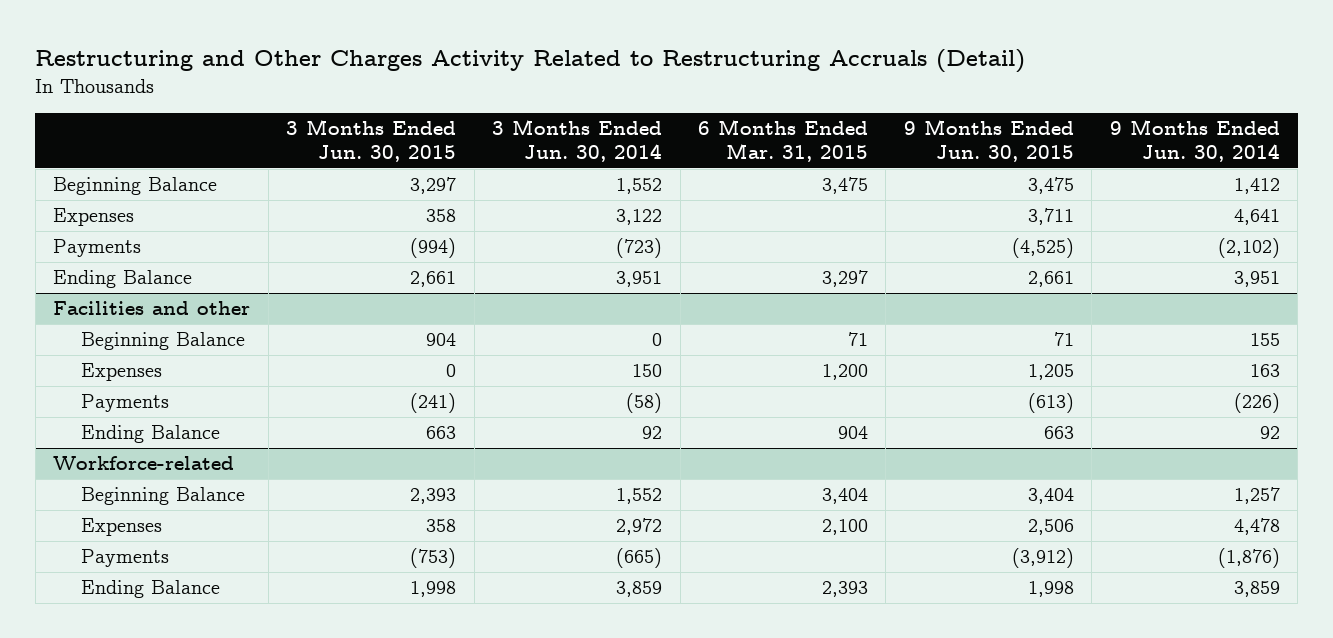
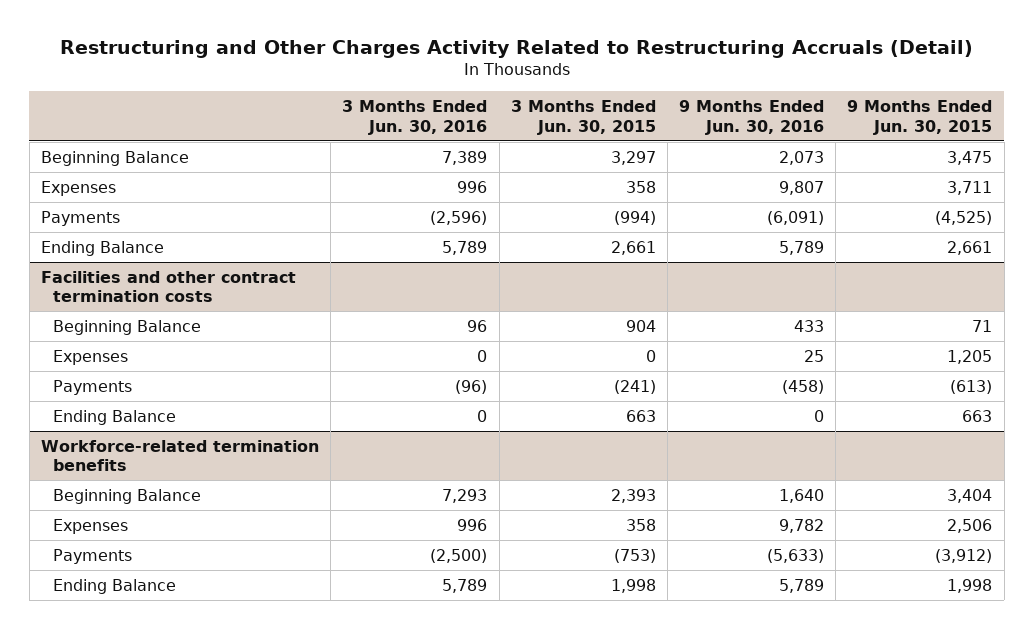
- | 3 Months Ended Jun. 30, 2015 | 3 Months Ended Jun. 30, 2014 | 6 Months Ended Mar. 31, 2015 | 9 Months Ended Jun. 30, 2015 | 9 Months Ended Jun. 30, 2014
+ | 3 Months Ended Jun. 30, 2016 | 3 Months Ended Jun. 30, 2015 | 9 Months Ended Jun. 30, 2016 | 9 Months Ended Jun. 30, 2015
- Facilities and other
+ Facilities and other contract termination costs
- Workforce-related
+ Workforce-related termination benefits

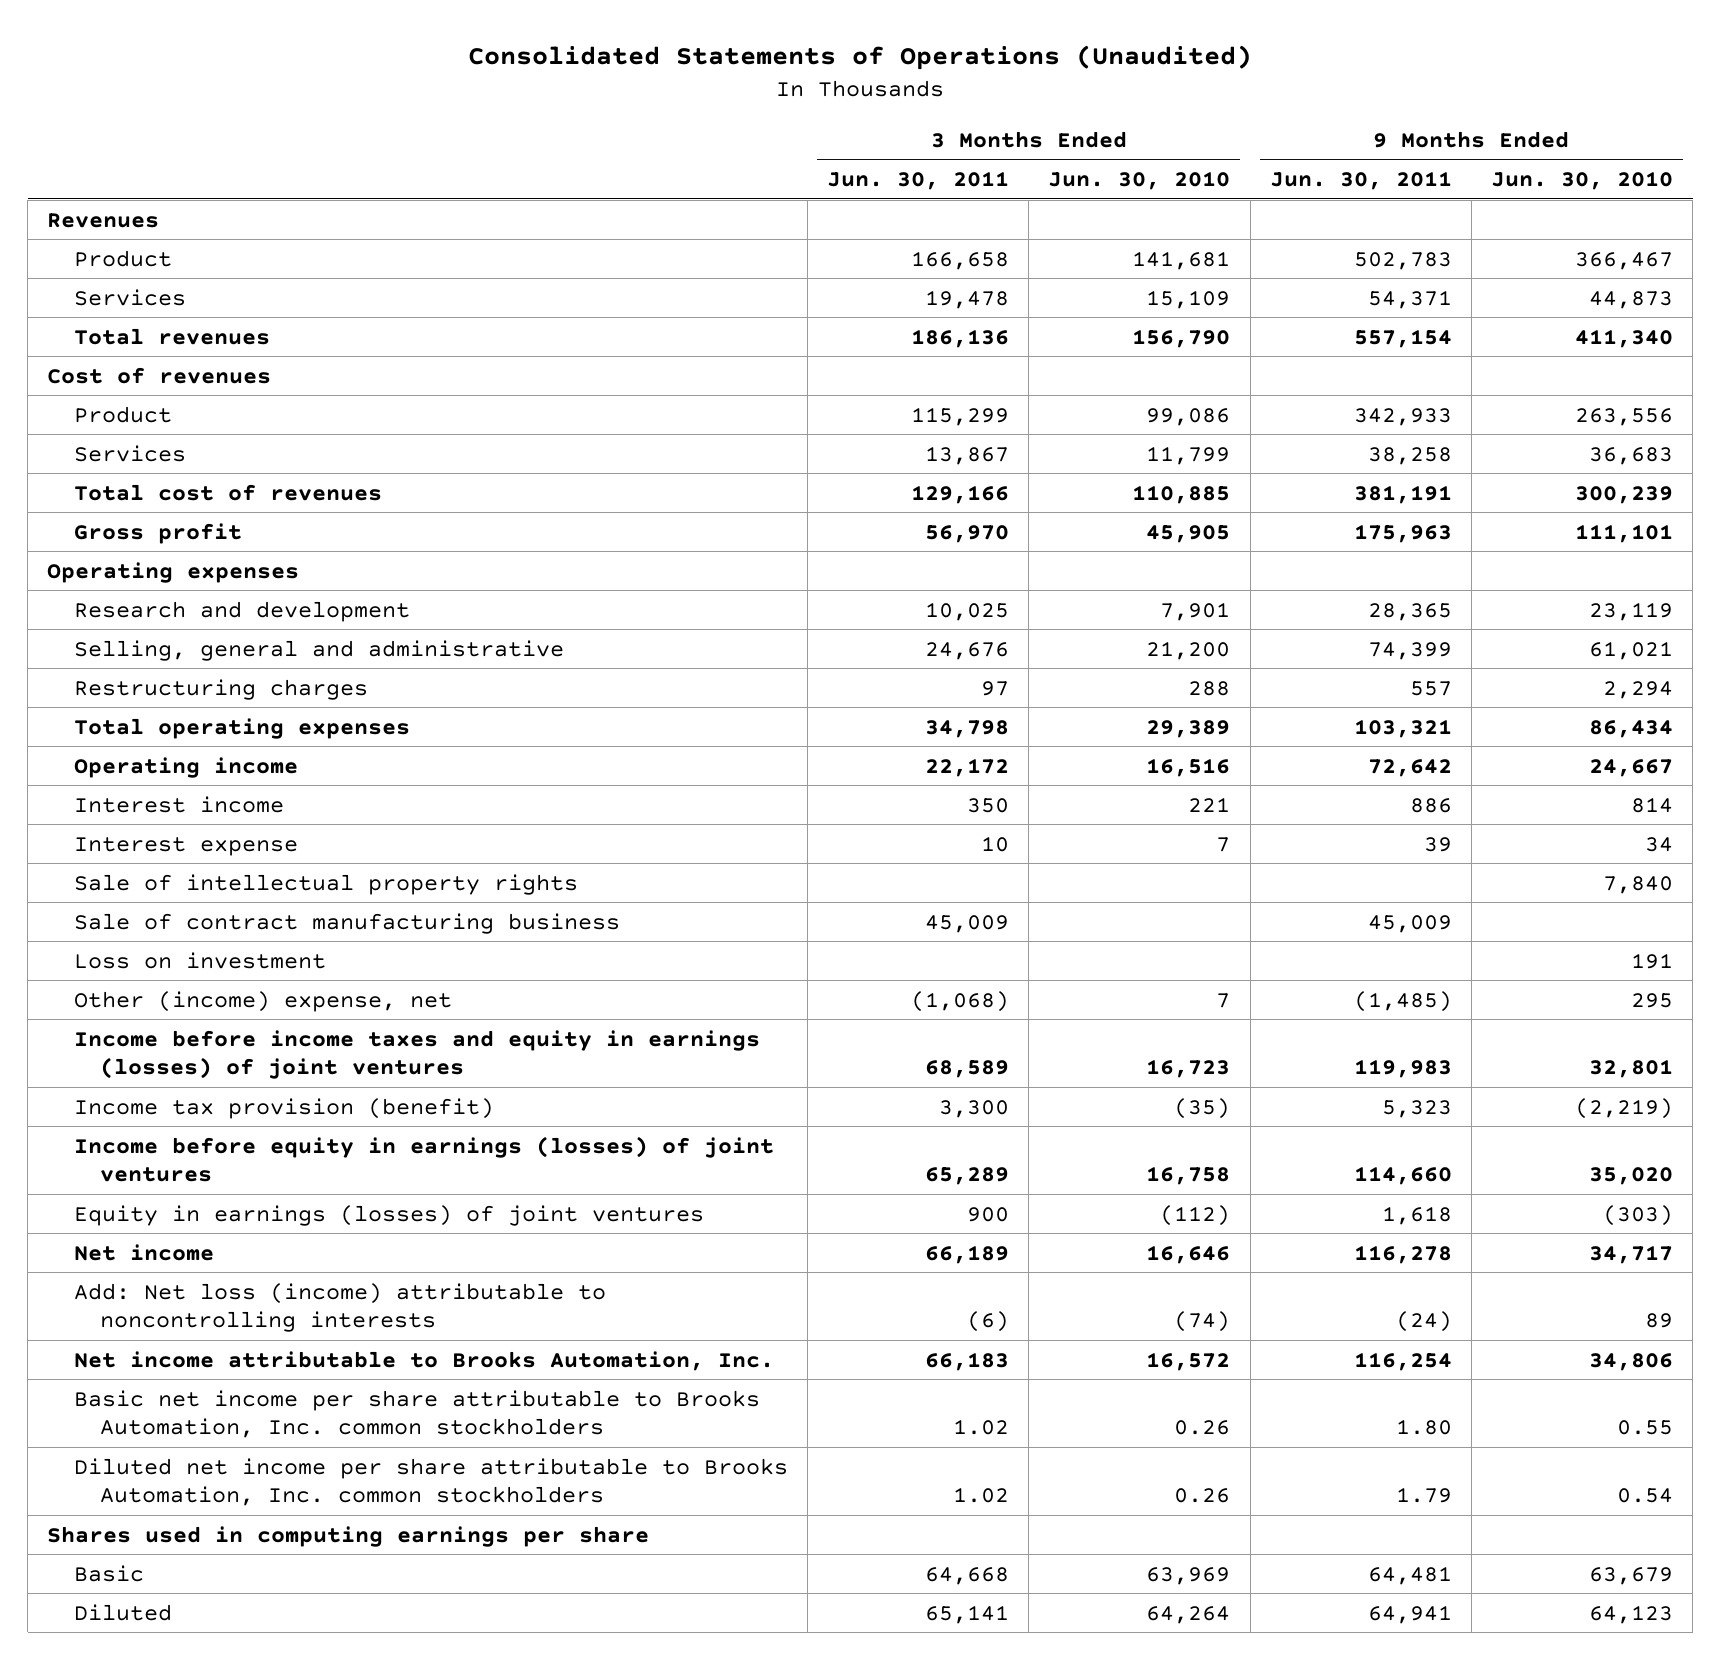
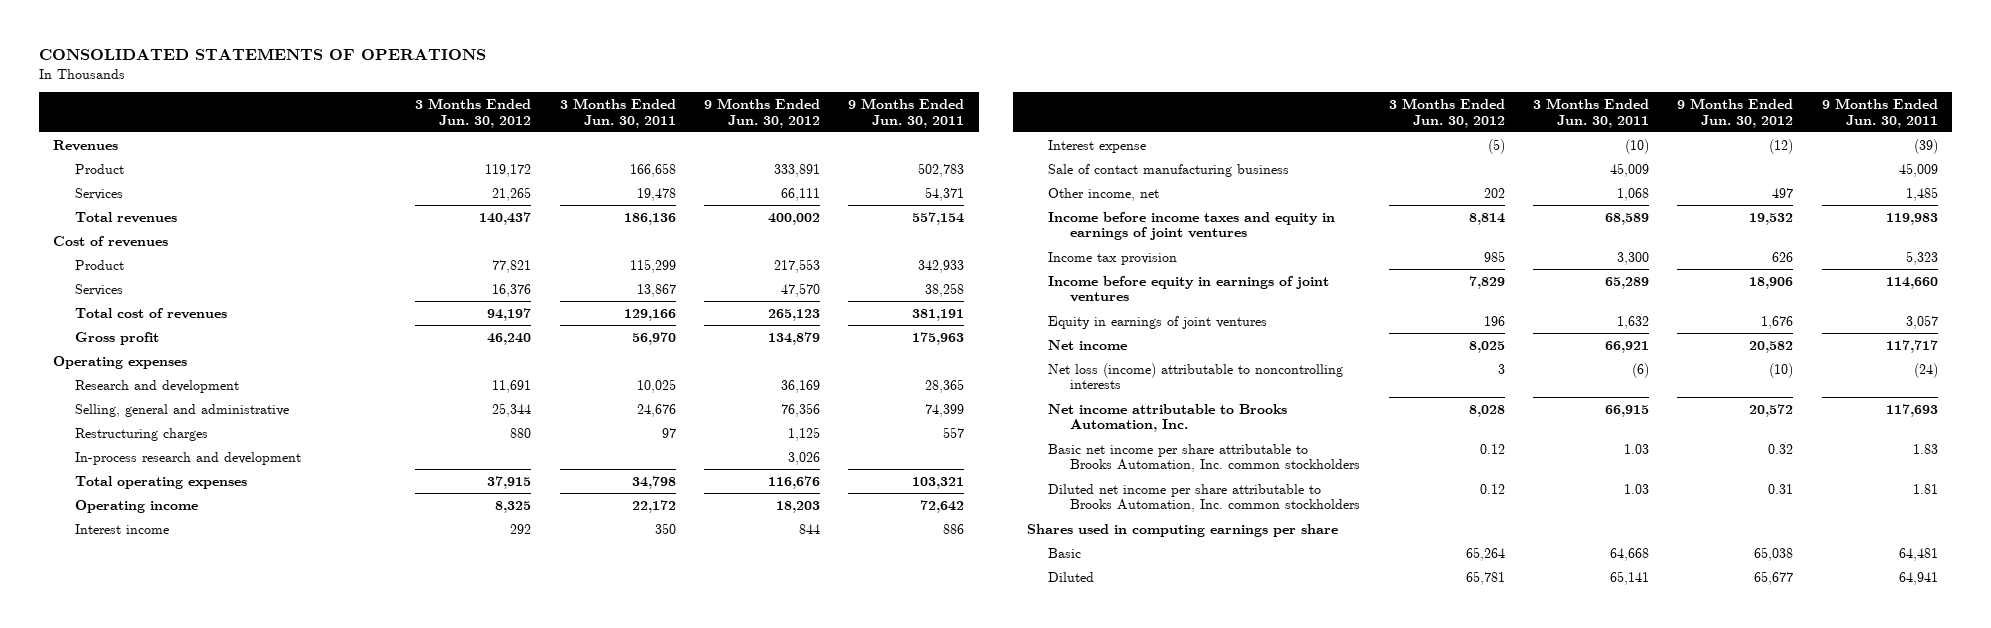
- Consolidated Statements of Operations (Unaudited)
+ CONSOLIDATED STATEMENTS OF OPERATIONS
- | 3 Months Ended Jun. 30, 2011 | 3 Months Ended Jun. 30, 2010 | 9 Months Ended Jun. 30, 2011 | 9 Months Ended Jun. 30, 2010
+ | 3 Months Ended Jun. 30, 2012 | 3 Months Ended Jun. 30, 2011 | 9 Months Ended Jun. 30, 2012 | 9 Months Ended Jun. 30, 2011
+ In-process research and development | | | 3,026 |
- Interest expense | 10 | 7 | 39 | 34
- Sale of intellectual property rights | | | | 7,840
- Sale of contract manufacturing business | 45,009 | | 45,009 |
- Loss on investment | | | | 191
- Other (income) expense, net | (1,068) | 7 | (1,485) | 295
- Income before income taxes and equity in earnings (losses) of joint ventures | 68,589 | 16,723 | 119,983 | 32,801
- Income tax provision (benefit) | 3,300 | (35) | 5,323 | (2,219)
- Income before equity in earnings (losses) of joint ventures | 65,289 | 16,758 | 114,660 | 35,020
- Equity in earnings (losses) of joint ventures | 900 | (112) | 1,618 | (303)
- Net income | 66,189 | 16,646 | 116,278 | 34,717
- Add: Net loss (income) attributable to noncontrolling interests | (6) | (74) | (24) | 89
- Net income attributable to Brooks Automation, Inc. | 66,183 | 16,572 | 116,254 | 34,806
- Basic net income per share attributable to Brooks Automation, Inc. common stockholders | 1.02 | 0.26 | 1.80 | 0.55
- Diluted net income per share attributable to Brooks Automation, Inc. common stockholders | 1.02 | 0.26 | 1.79 | 0.54
+ Interest expense | (5) | (10) | (12) | (39)
+ Sale of contact manufacturing business | | 45,009 | | 45,009
+ Other income, net | 202 | 1,068 | 497 | 1,485
+ Income before income taxes and equity in earnings of joint ventures | 8,814 | 68,589 | 19,532 | 119,983
+ Income tax provision | 985 | 3,300 | 626 | 5,323
+ Income before equity in earnings of joint ventures | 7,829 | 65,289 | 18,906 | 114,660
+ Equity in earnings of joint ventures | 196 | 1,632 | 1,676 | 3,057
+ Net income | 8,025 | 66,921 | 20,582 | 117,717
+ Net loss (income) attributable to noncontrolling interests | 3 | (6) | (10) | (24)
+ Net income attributable to Brooks Automation, Inc. | 8,028 | 66,915 | 20,572 | 117,693
+ Basic net income per share attributable to Brooks Automation, Inc. common stockholders | 0.12 | 1.03 | 0.32 | 1.83
+ Diluted net income per share attributable to Brooks Automation, Inc. common stockholders | 0.12 | 1.03 | 0.31 | 1.81

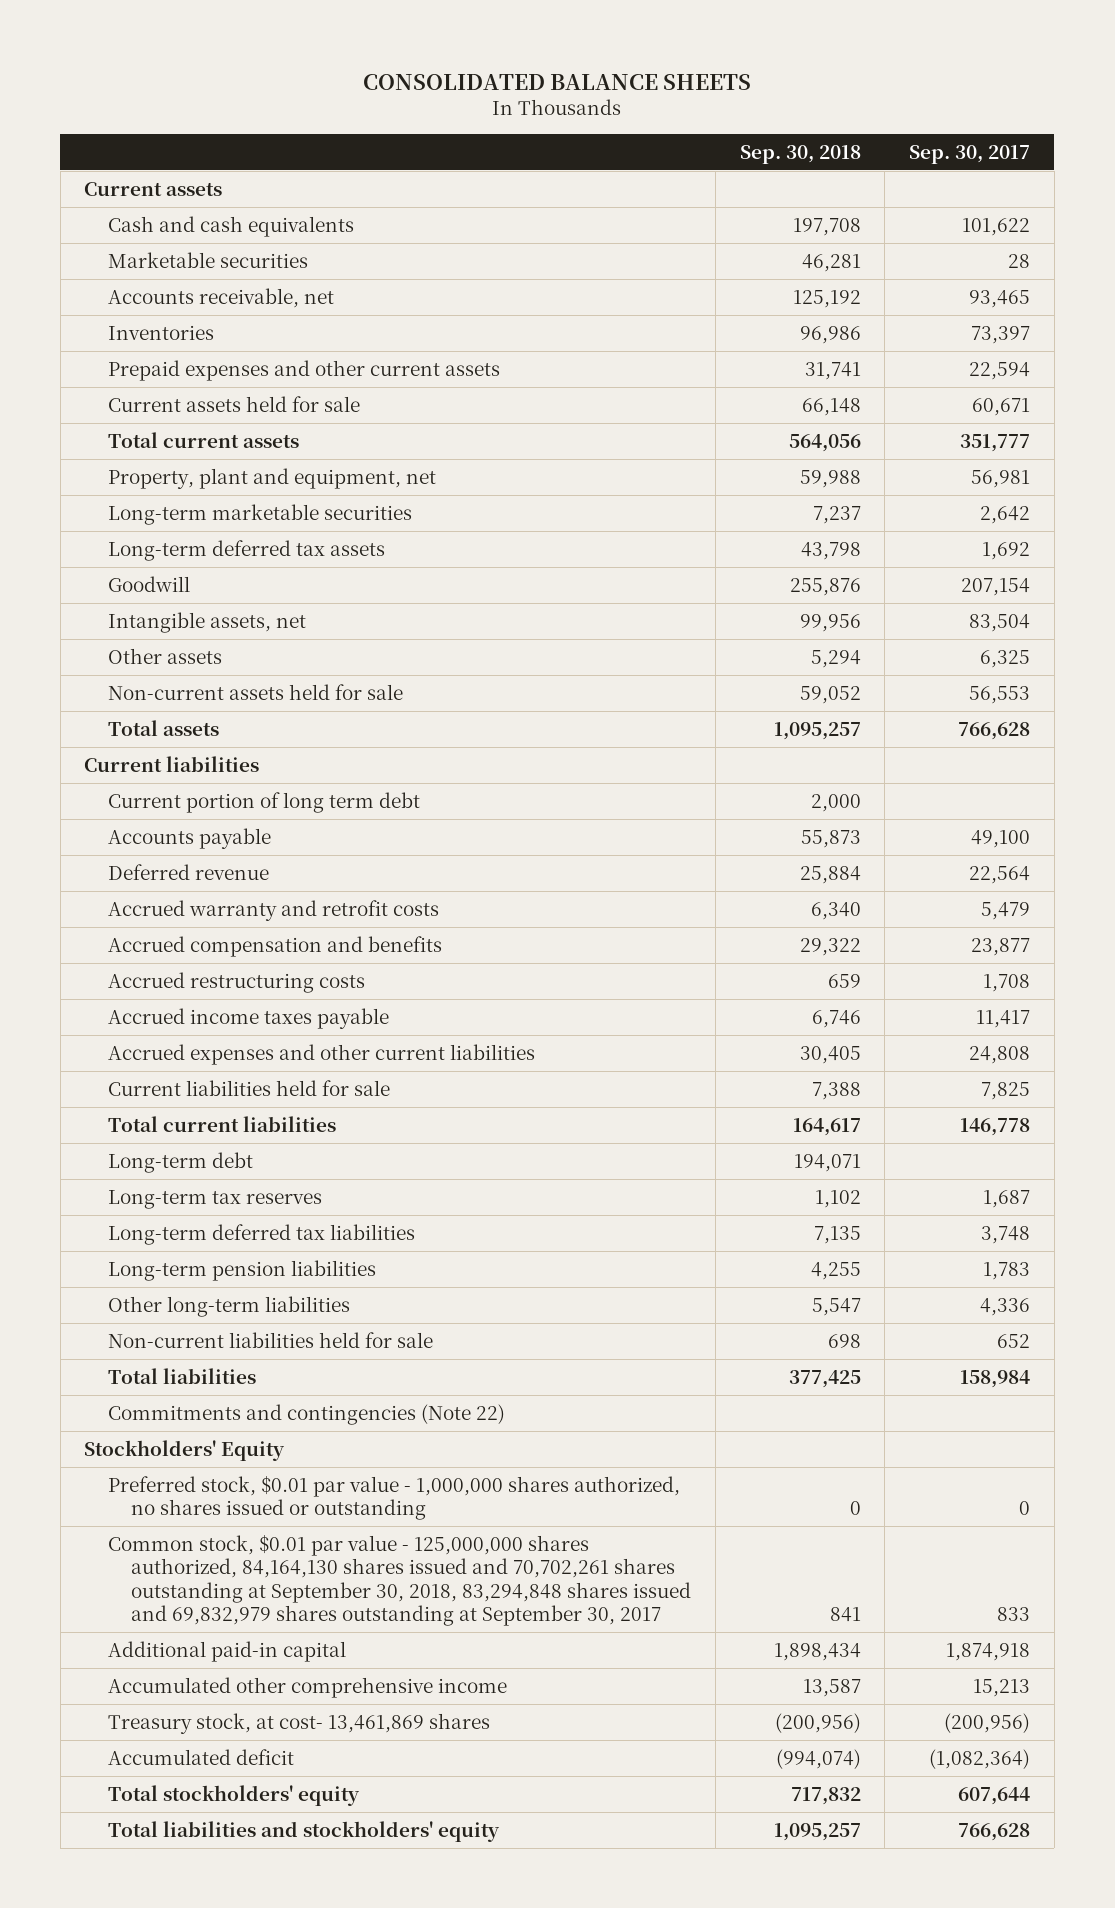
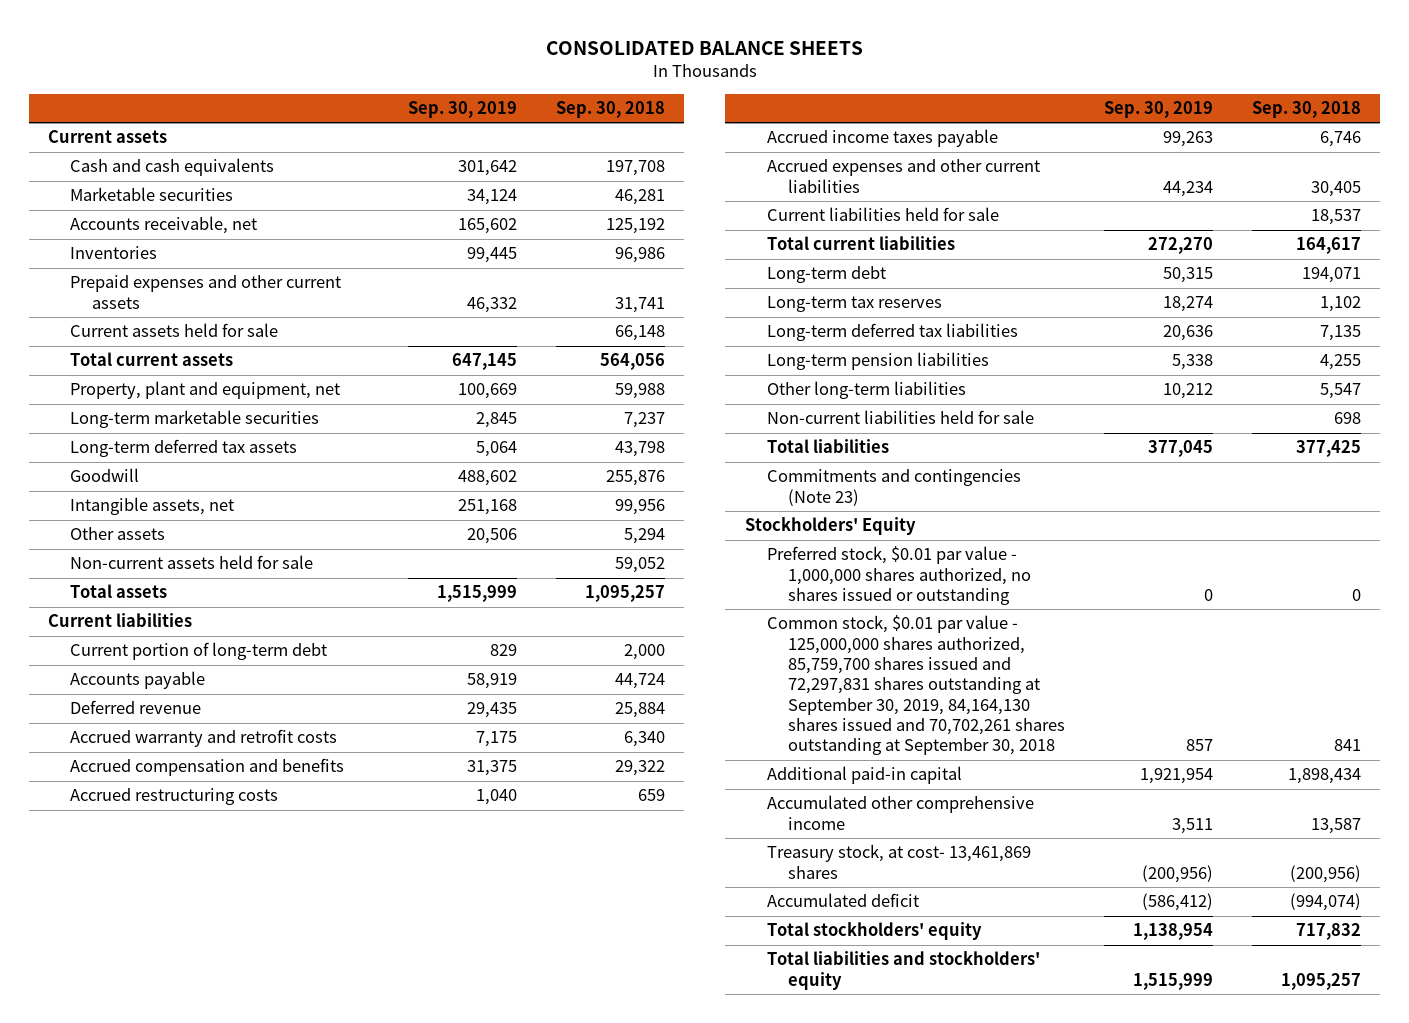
- | Sep. 30, 2018 | Sep. 30, 2017
+ | Sep. 30, 2019 | Sep. 30, 2018
- Current portion of long term debt | 2,000 |
- Accounts payable | 55,873 | 49,100
+ Current portion of long-term debt | 829 | 2,000
+ Accounts payable | 58,919 | 44,724
- Current liabilities held for sale | 7,388 | 7,825
+ Current liabilities held for sale | | 18,537
- Commitments and contingencies (Note 22)
+ Commitments and contingencies (Note 23)
- Common stock, $0.01 par value - 125,000,000 shares authorized, 84,164,130 shares issued and 70,702,261 shares outstanding at September 30, 2018, 83,294,848 shares issued and 69,832,979 shares outstanding at September 30, 2017 | 841 | 833
+ Common stock, $0.01 par value - 125,000,000 shares authorized, 85,759,700 shares issued and 72,297,831 shares outstanding at September 30, 2019, 84,164,130 shares issued and 70,702,261 shares outstanding at September 30, 2018 | 857 | 841

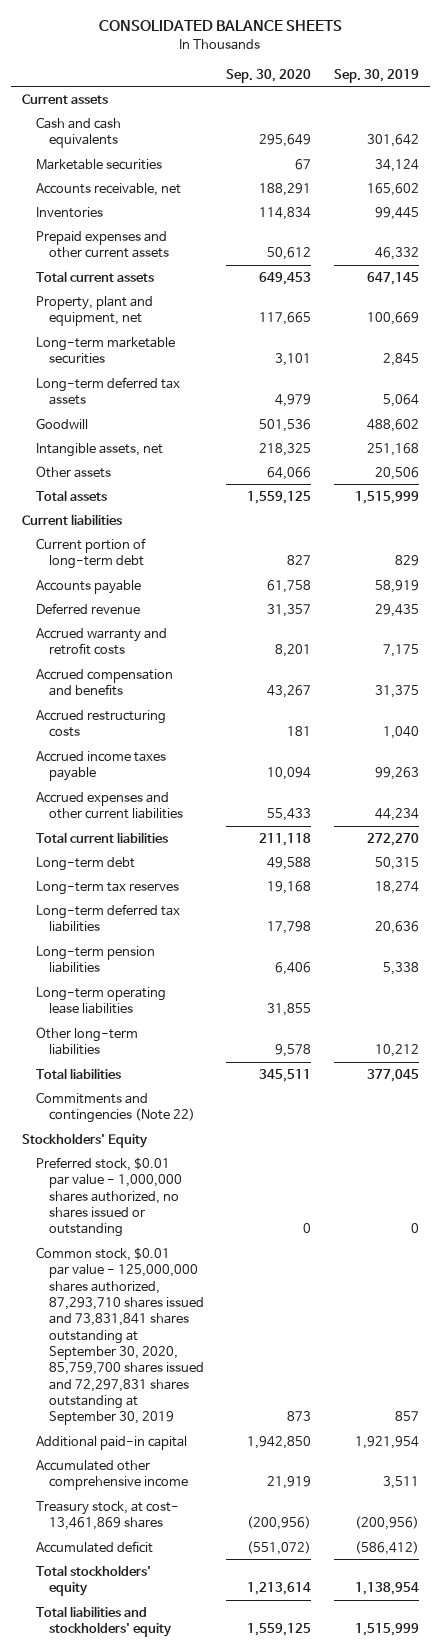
- | Sep. 30, 2019 | Sep. 30, 2018
+ | Sep. 30, 2020 | Sep. 30, 2019
- Current assets held for sale | | 66,148
- Non-current assets held for sale | | 59,052
- Current liabilities held for sale | | 18,537
+ Long-term operating lease liabilities | 31,855 |
- Non-current liabilities held for sale | | 698
- Commitments and contingencies (Note 23)
+ Commitments and contingencies (Note 22)
- Common stock, $0.01 par value - 125,000,000 shares authorized, 85,759,700 shares issued and 72,297,831 shares outstanding at September 30, 2019, 84,164,130 shares issued and 70,702,261 shares outstanding at September 30, 2018 | 857 | 841
+ Common stock, $0.01 par value - 125,000,000 shares authorized, 87,293,710 shares issued and 73,831,841 shares outstanding at September 30, 2020, 85,759,700 shares issued and 72,297,831 shares outstanding at September 30, 2019 | 873 | 857

